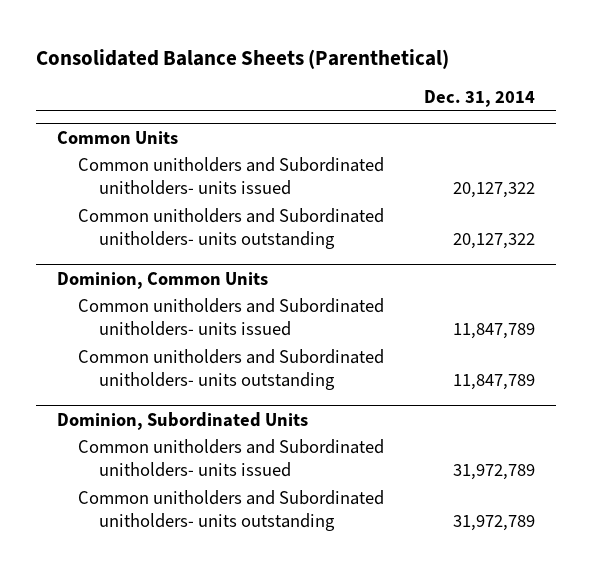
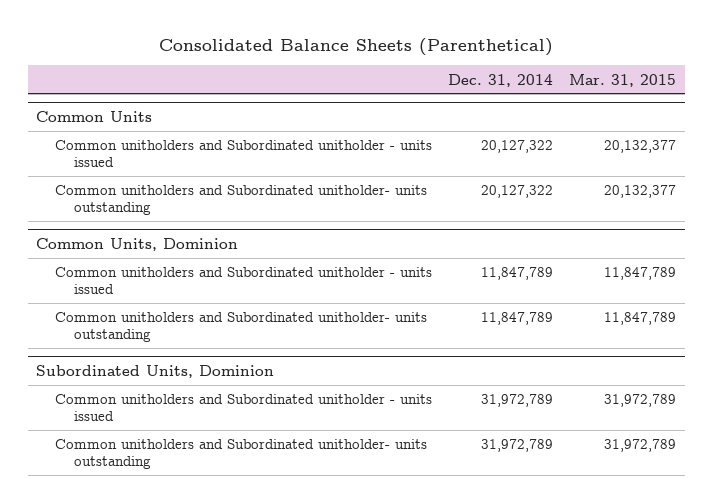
- | Dec. 31, 2014
+ | Dec. 31, 2014 | Mar. 31, 2015
@ Common Units
- Common unitholders and Subordinated unitholders- units issued | 20,127,322
- Common unitholders and Subordinated unitholders- units outstanding | 20,127,322
- Dominion, Common Units
- Common unitholders and Subordinated unitholders- units issued | 11,847,789
- Common unitholders and Subordinated unitholders- units outstanding | 11,847,789
- Dominion, Subordinated Units
- Common unitholders and Subordinated unitholders- units issued | 31,972,789
- Common unitholders and Subordinated unitholders- units outstanding | 31,972,789
@ Common Units
+ Common unitholders and Subordinated unitholder - units issued | 20,127,322 | 20,132,377
+ Common unitholders and Subordinated unitholder- units outstanding | 20,127,322 | 20,132,377
+ Common Units, Dominion
+ Common unitholders and Subordinated unitholder - units issued | 11,847,789 | 11,847,789
+ Common unitholders and Subordinated unitholder- units outstanding | 11,847,789 | 11,847,789
+ Subordinated Units, Dominion
+ Common unitholders and Subordinated unitholder - units issued | 31,972,789 | 31,972,789
+ Common unitholders and Subordinated unitholder- units outstanding | 31,972,789 | 31,972,789

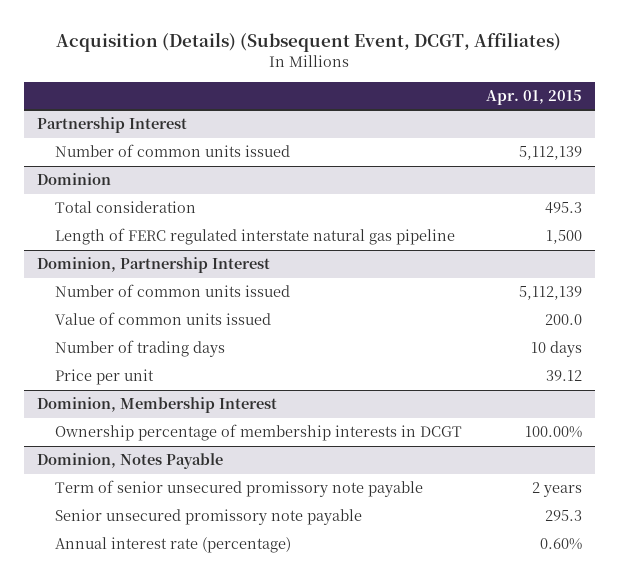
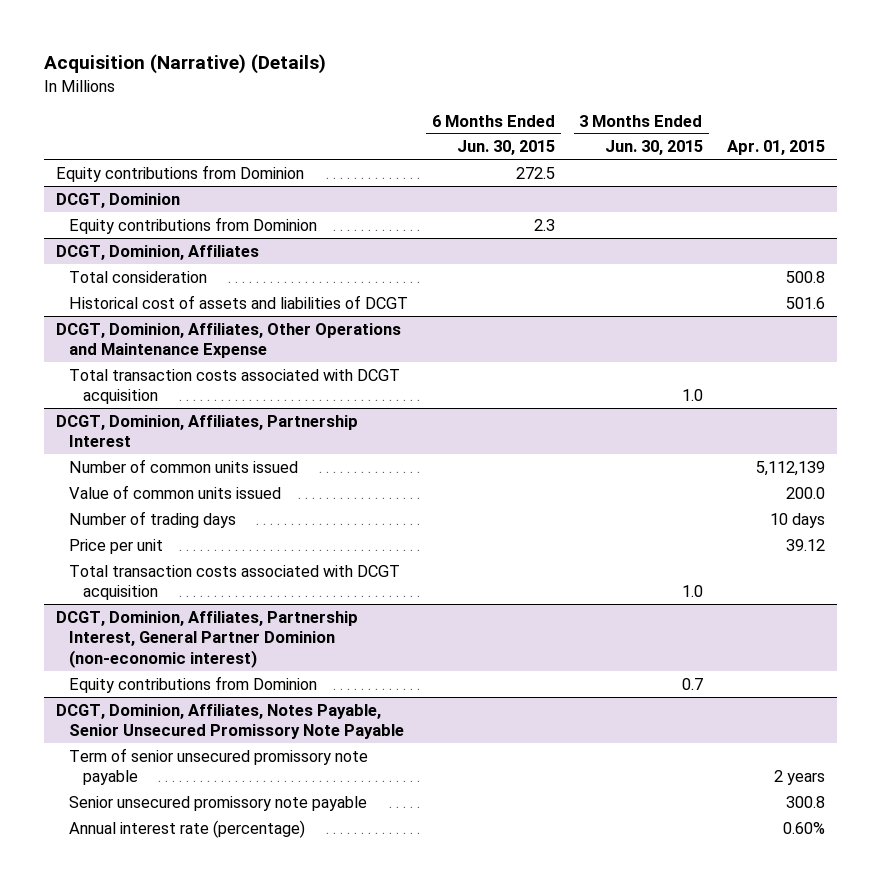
- Acquisition (Details) (Subsequent Event, DCGT, Affiliates)
+ Acquisition (Narrative) (Details)
- | Apr. 01, 2015
+ | 6 Months Ended Jun. 30, 2015 | 3 Months Ended Jun. 30, 2015 | Apr. 01, 2015
- Partnership Interest
- Number of common units issued | 5,112,139
- Dominion
- Total consideration | 495.3
- Length of FERC regulated interstate natural gas pipeline | 1,500
- Dominion, Partnership Interest
+ Equity contributions from Dominion | 272.5 | |
+ DCGT, Dominion
+ Equity contributions from Dominion | 2.3 | |
+ DCGT, Dominion, Affiliates
+ Total consideration | | | 500.8
+ Historical cost of assets and liabilities of DCGT | | | 501.6
+ DCGT, Dominion, Affiliates, Other Operations and Maintenance Expense
+ Total transaction costs associated with DCGT acquisition | | 1.0 |
+ DCGT, Dominion, Affiliates, Partnership Interest
- Dominion, Membership Interest
- Ownership percentage of membership interests in DCGT | 100.00%
- Dominion, Notes Payable
+ Total transaction costs associated with DCGT acquisition | | 1.0 |
+ DCGT, Dominion, Affiliates, Partnership Interest, General Partner Dominion (non-economic interest)
+ Equity contributions from Dominion | | 0.7 |
+ DCGT, Dominion, Affiliates, Notes Payable, Senior Unsecured Promissory Note Payable
- Senior unsecured promissory note payable | 295.3
+ Senior unsecured promissory note payable | | | 300.8

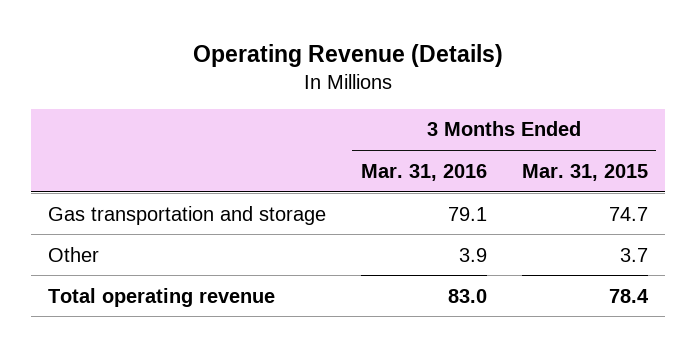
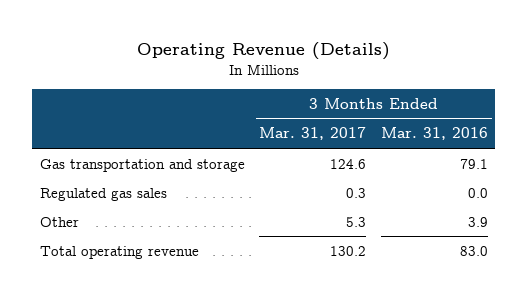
- | 3 Months Ended Mar. 31, 2016 | 3 Months Ended Mar. 31, 2015
+ | 3 Months Ended Mar. 31, 2017 | 3 Months Ended Mar. 31, 2016
+ Regulated gas sales | 0.3 | 0.0

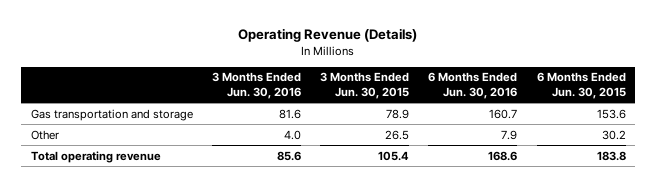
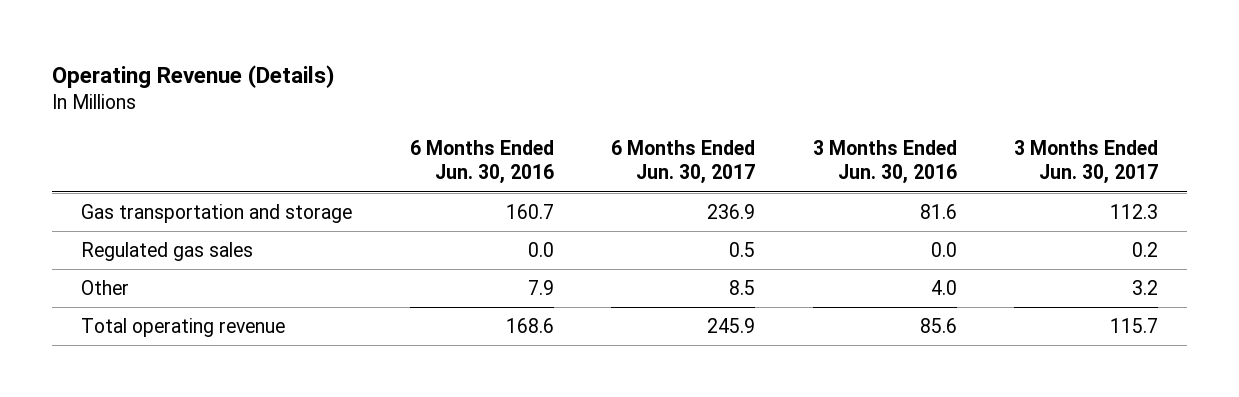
- | 3 Months Ended Jun. 30, 2016 | 3 Months Ended Jun. 30, 2015 | 6 Months Ended Jun. 30, 2016 | 6 Months Ended Jun. 30, 2015
+ | 6 Months Ended Jun. 30, 2016 | 6 Months Ended Jun. 30, 2017 | 3 Months Ended Jun. 30, 2016 | 3 Months Ended Jun. 30, 2017
+ Regulated gas sales | 0.0 | 0.5 | 0.0 | 0.2

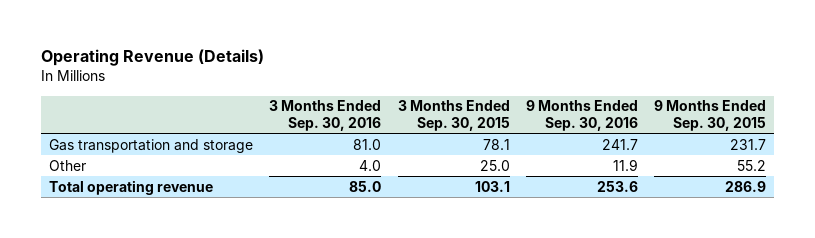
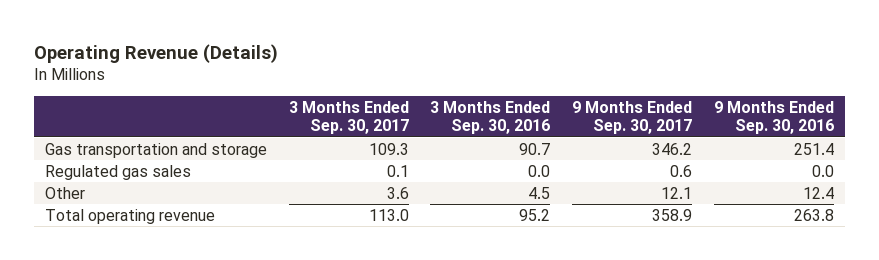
- | 3 Months Ended Sep. 30, 2016 | 3 Months Ended Sep. 30, 2015 | 9 Months Ended Sep. 30, 2016 | 9 Months Ended Sep. 30, 2015
+ | 3 Months Ended Sep. 30, 2017 | 3 Months Ended Sep. 30, 2016 | 9 Months Ended Sep. 30, 2017 | 9 Months Ended Sep. 30, 2016
- Gas transportation and storage | 81.0 | 78.1 | 241.7 | 231.7
- Other | 4.0 | 25.0 | 11.9 | 55.2
- Total operating revenue | 85.0 | 103.1 | 253.6 | 286.9
+ Gas transportation and storage | 109.3 | 90.7 | 346.2 | 251.4
+ Regulated gas sales | 0.1 | 0.0 | 0.6 | 0.0
+ Other | 3.6 | 4.5 | 12.1 | 12.4
+ Total operating revenue | 113.0 | 95.2 | 358.9 | 263.8

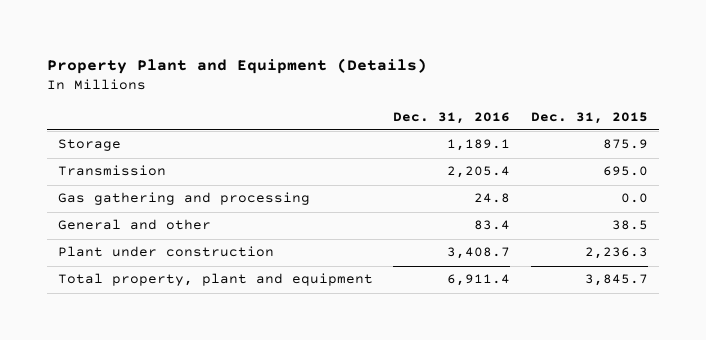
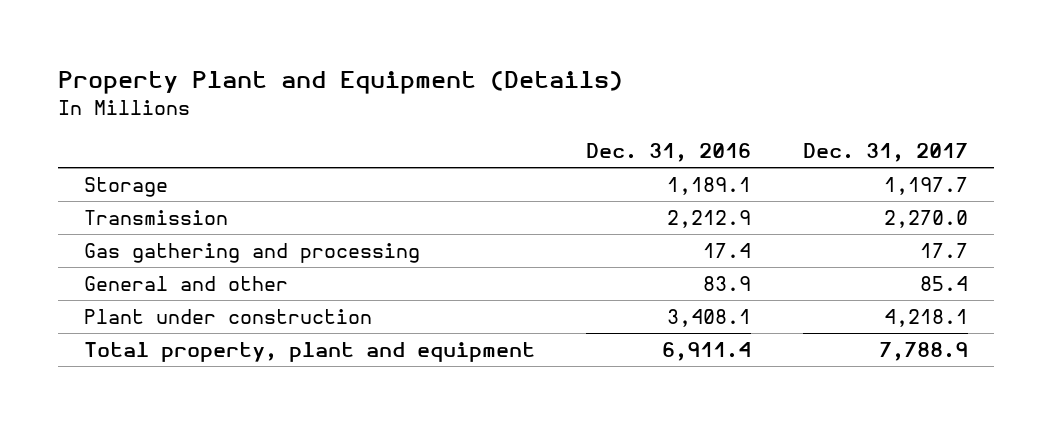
- | Dec. 31, 2016 | Dec. 31, 2015
+ | Dec. 31, 2016 | Dec. 31, 2017
- Transmission | 2,205.4 | 695.0
- Gas gathering and processing | 24.8 | 0.0
- General and other | 83.4 | 38.5
- Plant under construction | 3,408.7 | 2,236.3
+ Transmission | 2,212.9 | 2,270.0
+ Gas gathering and processing | 17.4 | 17.7
+ General and other | 83.9 | 85.4
+ Plant under construction | 3,408.1 | 4,218.1

